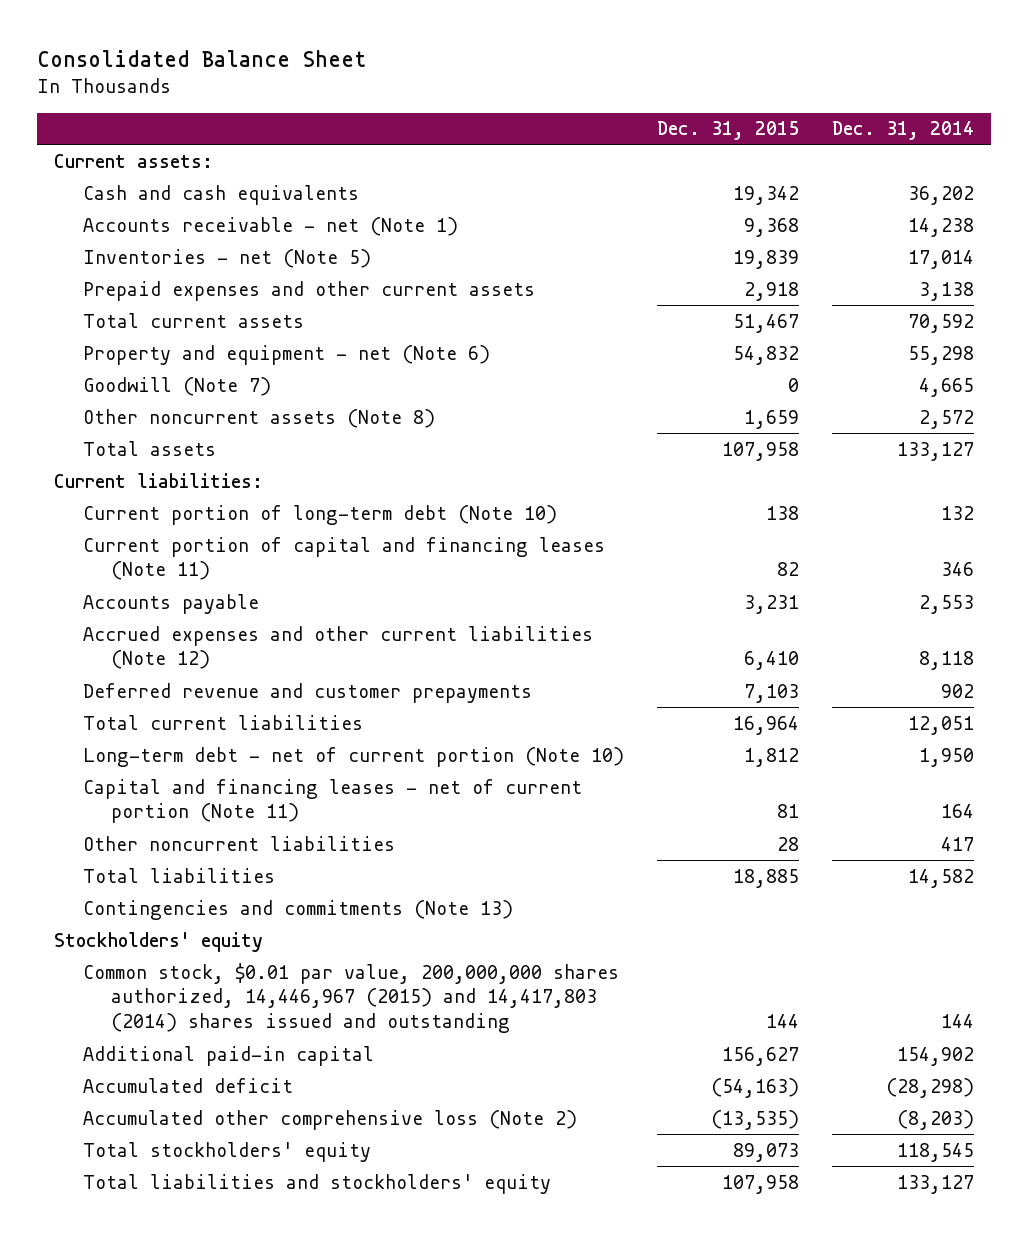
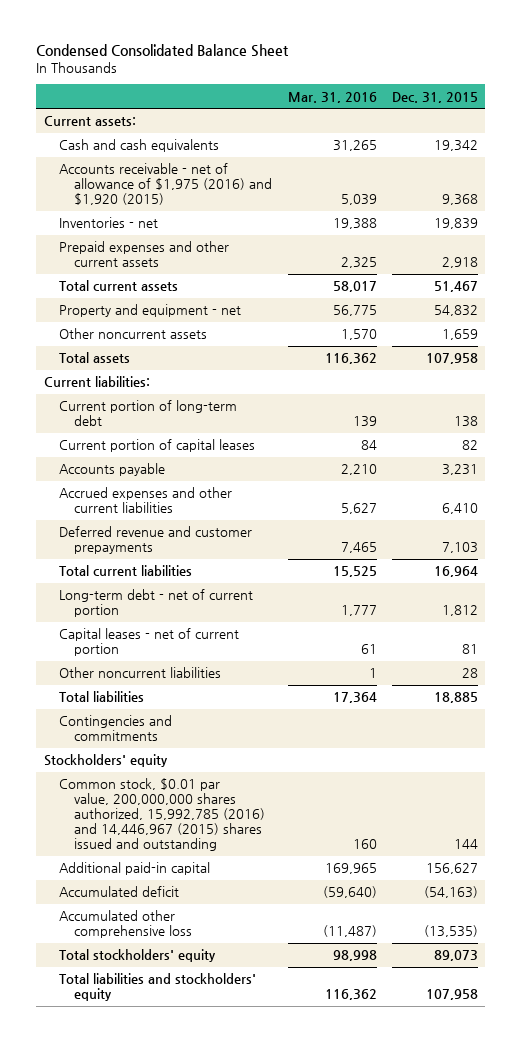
- Consolidated Balance Sheet
+ Condensed Consolidated Balance Sheet
- | Dec. 31, 2015 | Dec. 31, 2014
+ | Mar. 31, 2016 | Dec. 31, 2015
- Accounts receivable - net (Note 1) | 9,368 | 14,238
- Inventories - net (Note 5) | 19,839 | 17,014
+ Accounts receivable - net of allowance of $1,975 (2016) and $1,920 (2015) | 5,039 | 9,368
+ Inventories - net | 19,388 | 19,839
- Property and equipment - net (Note 6) | 54,832 | 55,298
- Goodwill (Note 7) | 0 | 4,665
- Other noncurrent assets (Note 8) | 1,659 | 2,572
+ Property and equipment - net | 56,775 | 54,832
+ Other noncurrent assets | 1,570 | 1,659
- Current portion of long-term debt (Note 10) | 138 | 132
- Current portion of capital and financing leases (Note 11) | 82 | 346
+ Current portion of long-term debt | 139 | 138
+ Current portion of capital leases | 84 | 82
- Accrued expenses and other current liabilities (Note 12) | 6,410 | 8,118
+ Accrued expenses and other current liabilities | 5,627 | 6,410
- Long-term debt - net of current portion (Note 10) | 1,812 | 1,950
- Capital and financing leases - net of current portion (Note 11) | 81 | 164
+ Long-term debt - net of current portion | 1,777 | 1,812
+ Capital leases - net of current portion | 61 | 81
- Contingencies and commitments (Note 13)
+ Contingencies and commitments
- Common stock, $0.01 par value, 200,000,000 shares authorized, 14,446,967 (2015) and 14,417,803 (2014) shares issued and outstanding | 144 | 144
+ Common stock, $0.01 par value, 200,000,000 shares authorized, 15,992,785 (2016) and 14,446,967 (2015) shares issued and outstanding | 160 | 144
- Accumulated other comprehensive loss (Note 2) | (13,535) | (8,203)
+ Accumulated other comprehensive loss | (11,487) | (13,535)

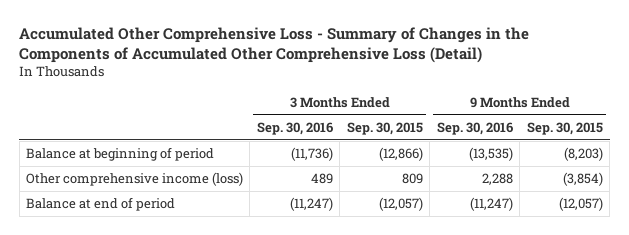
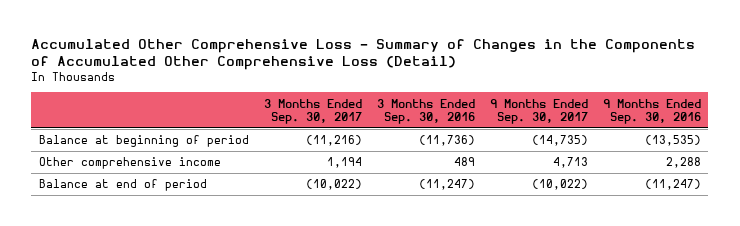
- | 3 Months Ended Sep. 30, 2016 | 3 Months Ended Sep. 30, 2015 | 9 Months Ended Sep. 30, 2016 | 9 Months Ended Sep. 30, 2015
+ | 3 Months Ended Sep. 30, 2017 | 3 Months Ended Sep. 30, 2016 | 9 Months Ended Sep. 30, 2017 | 9 Months Ended Sep. 30, 2016
- Other comprehensive income (loss) | 489 | 809 | 2,288 | (3,854)
+ Other comprehensive income | 1,194 | 489 | 4,713 | 2,288

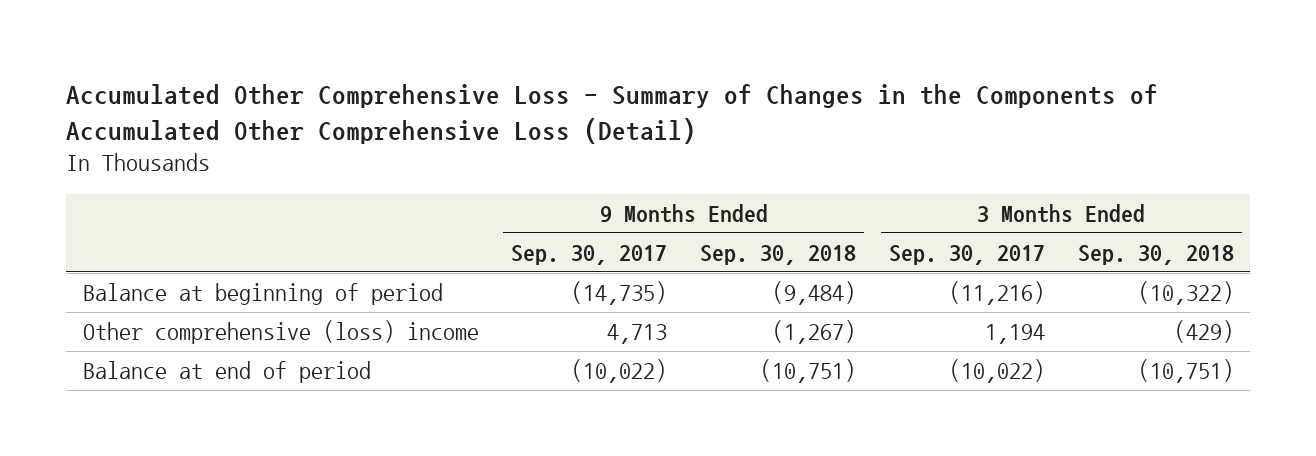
- | 3 Months Ended Sep. 30, 2017 | 3 Months Ended Sep. 30, 2016 | 9 Months Ended Sep. 30, 2017 | 9 Months Ended Sep. 30, 2016
+ | 9 Months Ended Sep. 30, 2017 | 9 Months Ended Sep. 30, 2018 | 3 Months Ended Sep. 30, 2017 | 3 Months Ended Sep. 30, 2018
- Other comprehensive income | 1,194 | 489 | 4,713 | 2,288
+ Other comprehensive (loss) income | 4,713 | (1,267) | 1,194 | (429)

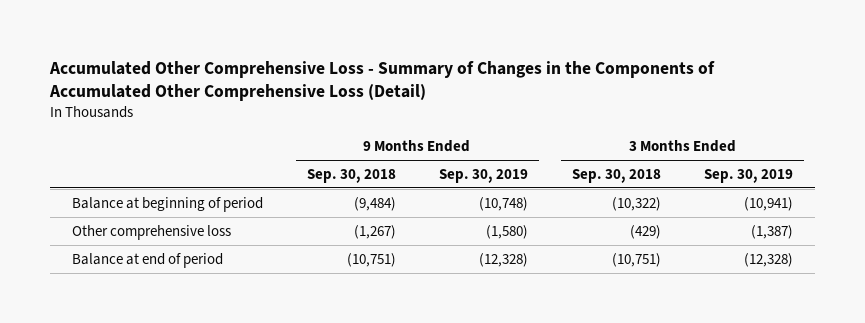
- | 9 Months Ended Sep. 30, 2017 | 9 Months Ended Sep. 30, 2018 | 3 Months Ended Sep. 30, 2017 | 3 Months Ended Sep. 30, 2018
+ | 9 Months Ended Sep. 30, 2018 | 9 Months Ended Sep. 30, 2019 | 3 Months Ended Sep. 30, 2018 | 3 Months Ended Sep. 30, 2019
- Other comprehensive (loss) income | 4,713 | (1,267) | 1,194 | (429)
+ Other comprehensive loss | (1,267) | (1,580) | (429) | (1,387)

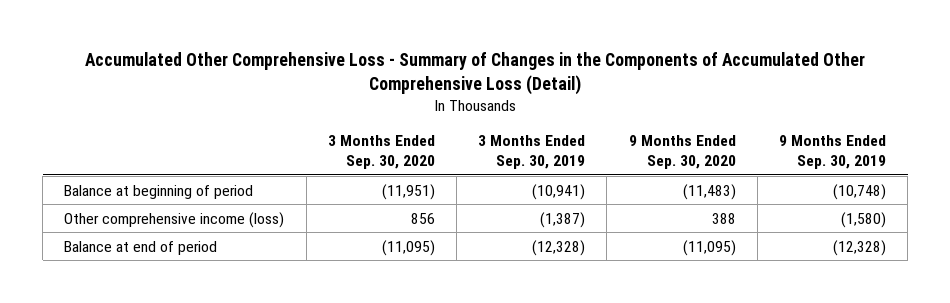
- | 9 Months Ended Sep. 30, 2018 | 9 Months Ended Sep. 30, 2019 | 3 Months Ended Sep. 30, 2018 | 3 Months Ended Sep. 30, 2019
+ | 3 Months Ended Sep. 30, 2020 | 3 Months Ended Sep. 30, 2019 | 9 Months Ended Sep. 30, 2020 | 9 Months Ended Sep. 30, 2019
- Other comprehensive loss | (1,267) | (1,580) | (429) | (1,387)
+ Other comprehensive income (loss) | 856 | (1,387) | 388 | (1,580)

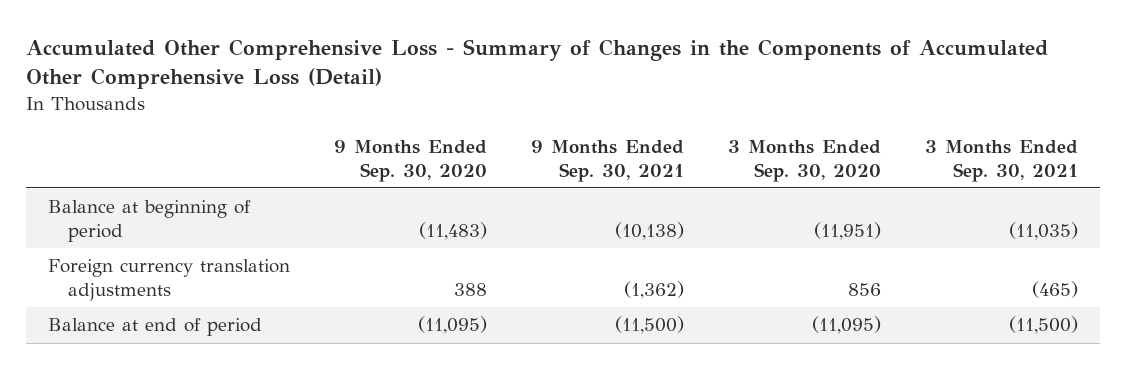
- | 3 Months Ended Sep. 30, 2020 | 3 Months Ended Sep. 30, 2019 | 9 Months Ended Sep. 30, 2020 | 9 Months Ended Sep. 30, 2019
+ | 9 Months Ended Sep. 30, 2020 | 9 Months Ended Sep. 30, 2021 | 3 Months Ended Sep. 30, 2020 | 3 Months Ended Sep. 30, 2021
- Other comprehensive income (loss) | 856 | (1,387) | 388 | (1,580)
+ Foreign currency translation adjustments | 388 | (1,362) | 856 | (465)

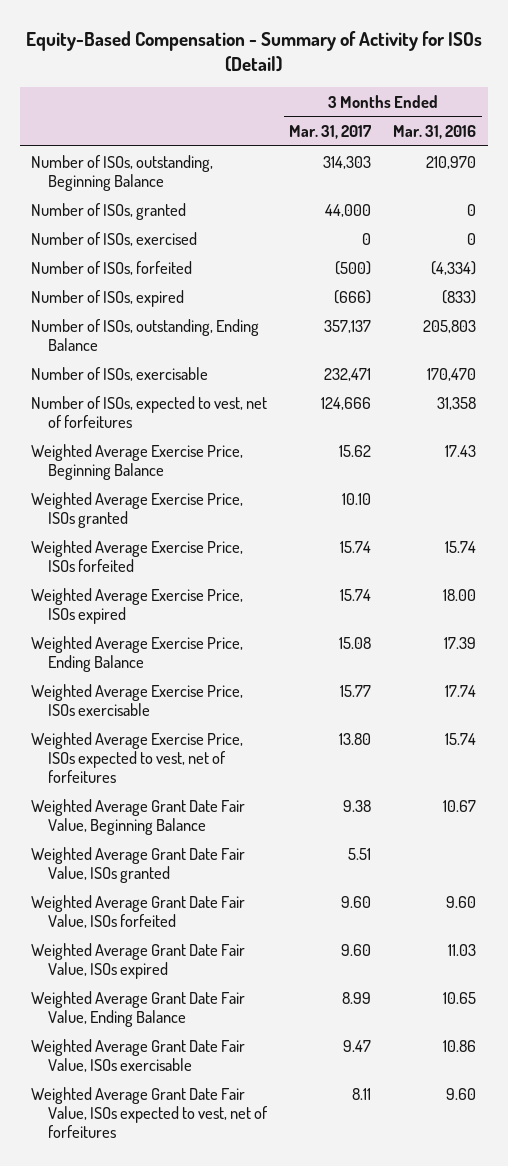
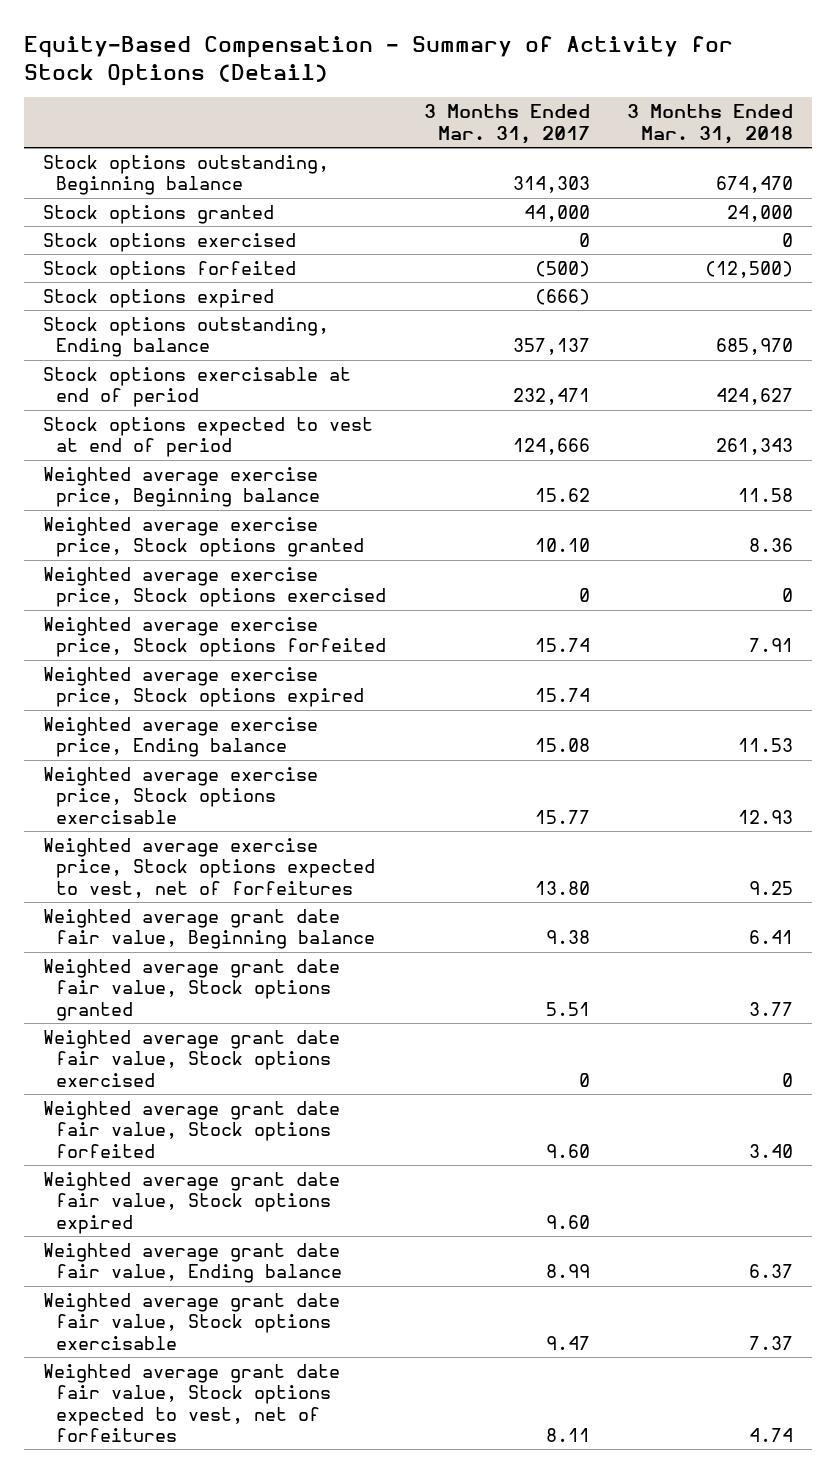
- Equity-Based Compensation - Summary of Activity for ISOs (Detail)
+ Equity-Based Compensation - Summary of Activity for Stock Options (Detail)
- | 3 Months Ended Mar. 31, 2017 | 3 Months Ended Mar. 31, 2016
+ | 3 Months Ended Mar. 31, 2017 | 3 Months Ended Mar. 31, 2018
- Number of ISOs, outstanding, Beginning Balance | 314,303 | 210,970
- Number of ISOs, granted | 44,000 | 0
- Number of ISOs, exercised | 0 | 0
- Number of ISOs, forfeited | (500) | (4,334)
- Number of ISOs, expired | (666) | (833)
- Number of ISOs, outstanding, Ending Balance | 357,137 | 205,803
- Number of ISOs, exercisable | 232,471 | 170,470
- Number of ISOs, expected to vest, net of forfeitures | 124,666 | 31,358
- Weighted Average Exercise Price, Beginning Balance | 15.62 | 17.43
- Weighted Average Exercise Price, ISOs granted | 10.10 |
- Weighted Average Exercise Price, ISOs forfeited | 15.74 | 15.74
- Weighted Average Exercise Price, ISOs expired | 15.74 | 18.00
- Weighted Average Exercise Price, Ending Balance | 15.08 | 17.39
- Weighted Average Exercise Price, ISOs exercisable | 15.77 | 17.74
- Weighted Average Exercise Price, ISOs expected to vest, net of forfeitures | 13.80 | 15.74
- Weighted Average Grant Date Fair Value, Beginning Balance | 9.38 | 10.67
- Weighted Average Grant Date Fair Value, ISOs granted | 5.51 |
- Weighted Average Grant Date Fair Value, ISOs forfeited | 9.60 | 9.60
- Weighted Average Grant Date Fair Value, ISOs expired | 9.60 | 11.03
- Weighted Average Grant Date Fair Value, Ending Balance | 8.99 | 10.65
- Weighted Average Grant Date Fair Value, ISOs exercisable | 9.47 | 10.86
- Weighted Average Grant Date Fair Value, ISOs expected to vest, net of forfeitures | 8.11 | 9.60
+ Stock options outstanding, Beginning balance | 314,303 | 674,470
+ Stock options granted | 44,000 | 24,000
+ Stock options exercised | 0 | 0
+ Stock options forfeited | (500) | (12,500)
+ Stock options expired | (666) |
+ Stock options outstanding, Ending balance | 357,137 | 685,970
+ Stock options exercisable at end of period | 232,471 | 424,627
+ Stock options expected to vest at end of period | 124,666 | 261,343
+ Weighted average exercise price, Beginning balance | 15.62 | 11.58
+ Weighted average exercise price, Stock options granted | 10.10 | 8.36
+ Weighted average exercise price, Stock options exercised | 0 | 0
+ Weighted average exercise price, Stock options forfeited | 15.74 | 7.91
+ Weighted average exercise price, Stock options expired | 15.74 |
+ Weighted average exercise price, Ending balance | 15.08 | 11.53
+ Weighted average exercise price, Stock options exercisable | 15.77 | 12.93
+ Weighted average exercise price, Stock options expected to vest, net of forfeitures | 13.80 | 9.25
+ Weighted average grant date fair value, Beginning balance | 9.38 | 6.41
+ Weighted average grant date fair value, Stock options granted | 5.51 | 3.77
+ Weighted average grant date fair value, Stock options exercised | 0 | 0
+ Weighted average grant date fair value, Stock options forfeited | 9.60 | 3.40
+ Weighted average grant date fair value, Stock options expired | 9.60 |
+ Weighted average grant date fair value, Ending balance | 8.99 | 6.37
+ Weighted average grant date fair value, Stock options exercisable | 9.47 | 7.37
+ Weighted average grant date fair value, Stock options expected to vest, net of forfeitures | 8.11 | 4.74

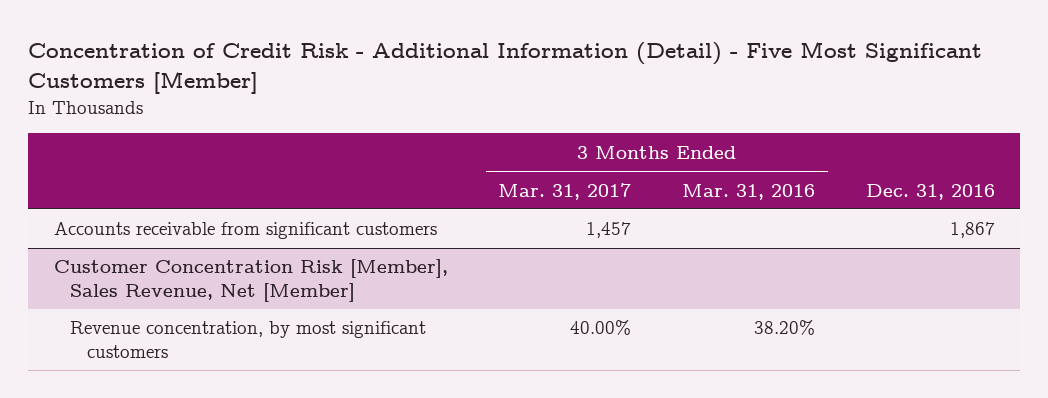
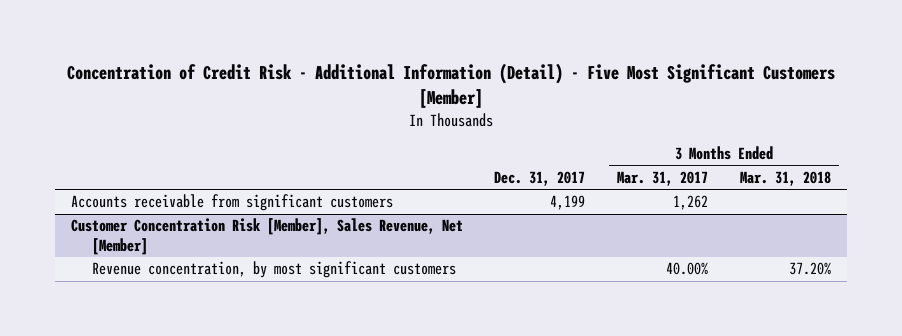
- | 3 Months Ended Mar. 31, 2017 | 3 Months Ended Mar. 31, 2016 | Dec. 31, 2016
+ | Dec. 31, 2017 | 3 Months Ended Mar. 31, 2017 | 3 Months Ended Mar. 31, 2018
- Accounts receivable from significant customers | 1,457 | | 1,867
+ Accounts receivable from significant customers | 4,199 | 1,262 |

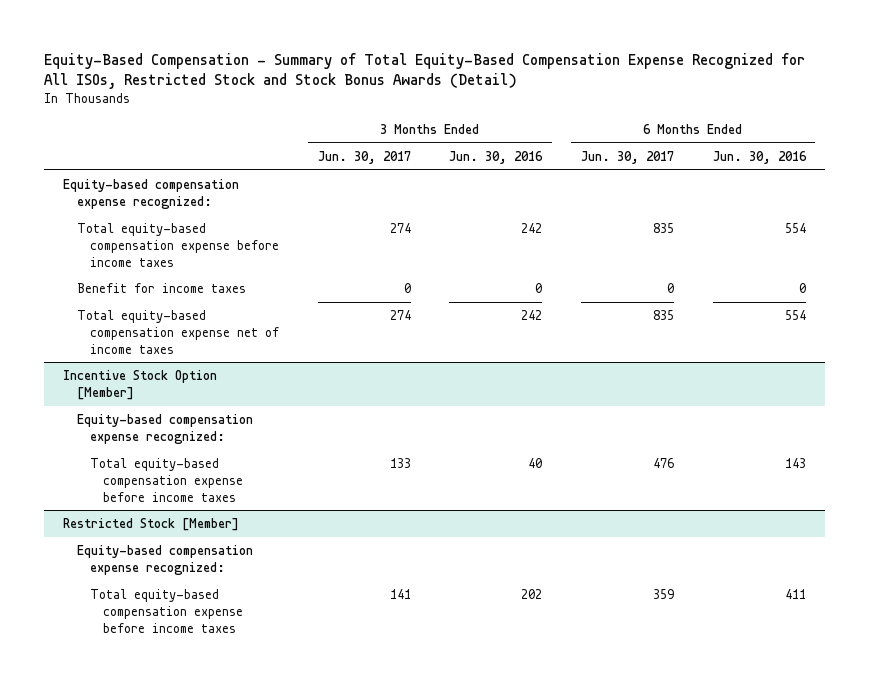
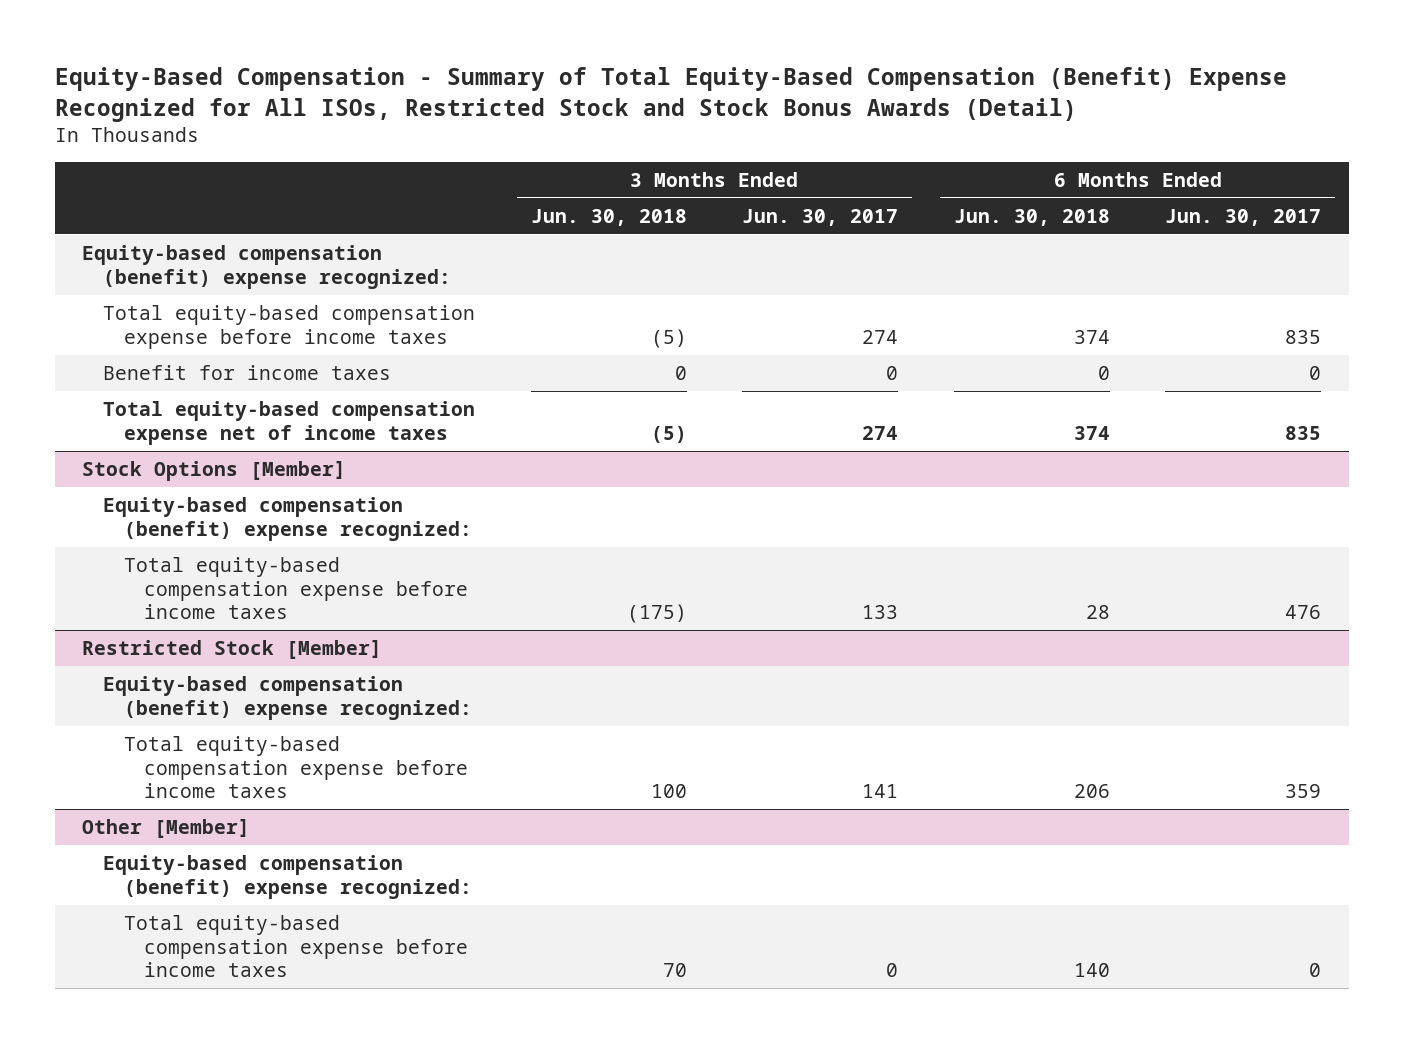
- Equity-Based Compensation - Summary of Total Equity-Based Compensation Expense Recognized for All ISOs, Restricted Stock and Stock Bonus Awards (Detail)
+ Equity-Based Compensation - Summary of Total Equity-Based Compensation (Benefit) Expense Recognized for All ISOs, Restricted Stock and Stock Bonus Awards (Detail)
- | 3 Months Ended Jun. 30, 2017 | 3 Months Ended Jun. 30, 2016 | 6 Months Ended Jun. 30, 2017 | 6 Months Ended Jun. 30, 2016
+ | 3 Months Ended Jun. 30, 2018 | 3 Months Ended Jun. 30, 2017 | 6 Months Ended Jun. 30, 2018 | 6 Months Ended Jun. 30, 2017
- Equity-based compensation expense recognized:
+ Equity-based compensation (benefit) expense recognized:
- Incentive Stock Option [Member]
- Equity-based compensation expense recognized:
+ Stock Options [Member]
+ Equity-based compensation (benefit) expense recognized:
@ Restricted Stock [Member]
- Equity-based compensation expense recognized:
+ Equity-based compensation (benefit) expense recognized:
+ Other [Member]
+ Equity-based compensation (benefit) expense recognized:
+ Total equity-based compensation expense before income taxes | 70 | 0 | 140 | 0

